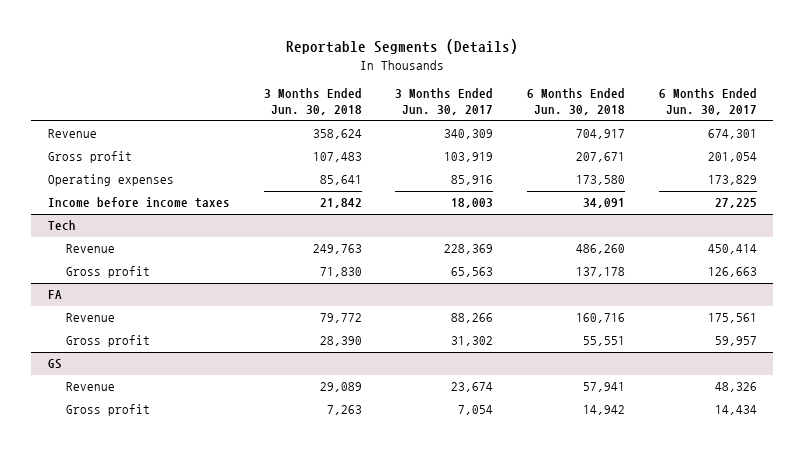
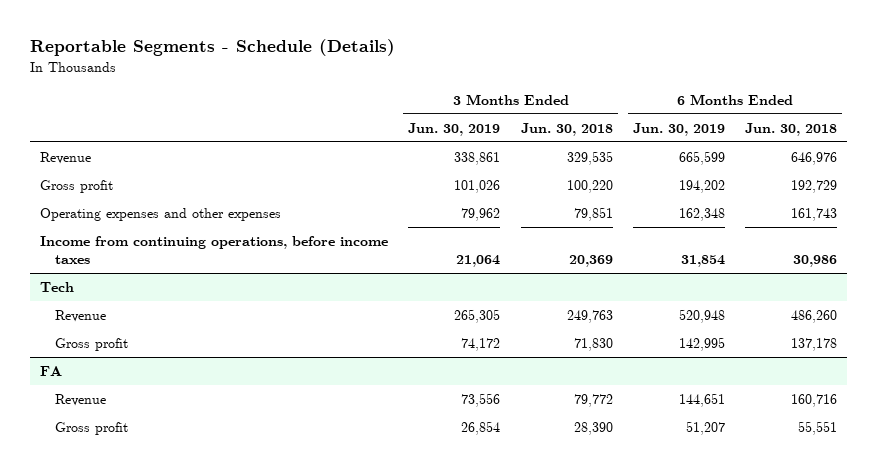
- Reportable Segments (Details)
+ Reportable Segments - Schedule (Details)
- | 3 Months Ended Jun. 30, 2018 | 3 Months Ended Jun. 30, 2017 | 6 Months Ended Jun. 30, 2018 | 6 Months Ended Jun. 30, 2017
+ | 3 Months Ended Jun. 30, 2019 | 3 Months Ended Jun. 30, 2018 | 6 Months Ended Jun. 30, 2019 | 6 Months Ended Jun. 30, 2018
- Revenue | 358,624 | 340,309 | 704,917 | 674,301
- Gross profit | 107,483 | 103,919 | 207,671 | 201,054
- Operating expenses | 85,641 | 85,916 | 173,580 | 173,829
- Income before income taxes | 21,842 | 18,003 | 34,091 | 27,225
+ Revenue | 338,861 | 329,535 | 665,599 | 646,976
+ Gross profit | 101,026 | 100,220 | 194,202 | 192,729
+ Operating expenses and other expenses | 79,962 | 79,851 | 162,348 | 161,743
+ Income from continuing operations, before income taxes | 21,064 | 20,369 | 31,854 | 30,986
- GS
- Revenue | 29,089 | 23,674 | 57,941 | 48,326
- Gross profit | 7,263 | 7,054 | 14,942 | 14,434

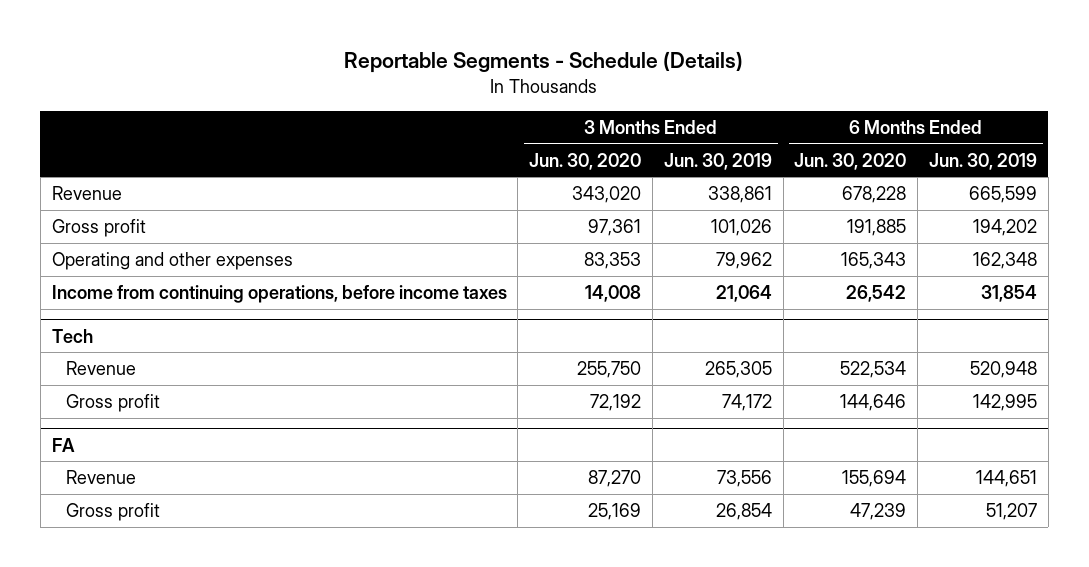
- | 3 Months Ended Jun. 30, 2019 | 3 Months Ended Jun. 30, 2018 | 6 Months Ended Jun. 30, 2019 | 6 Months Ended Jun. 30, 2018
+ | 3 Months Ended Jun. 30, 2020 | 3 Months Ended Jun. 30, 2019 | 6 Months Ended Jun. 30, 2020 | 6 Months Ended Jun. 30, 2019
- Operating expenses and other expenses | 79,962 | 79,851 | 162,348 | 161,743
+ Operating and other expenses | 83,353 | 79,962 | 165,343 | 162,348

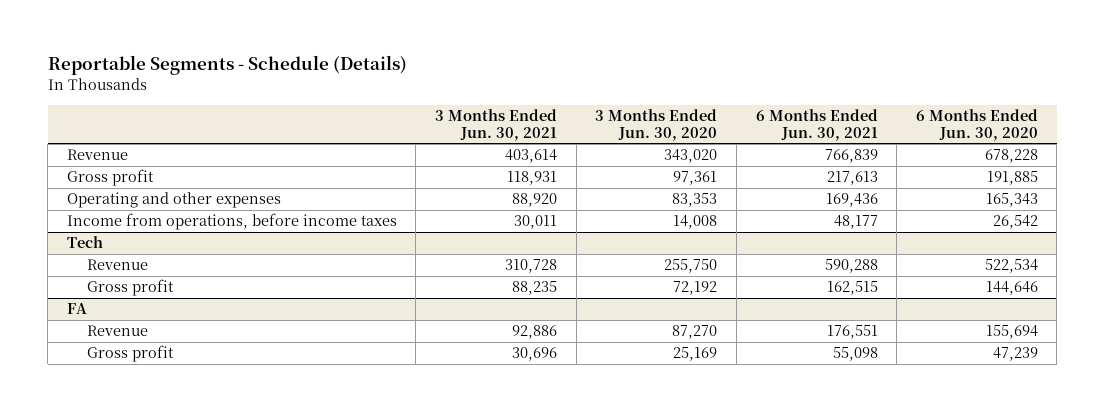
- | 3 Months Ended Jun. 30, 2020 | 3 Months Ended Jun. 30, 2019 | 6 Months Ended Jun. 30, 2020 | 6 Months Ended Jun. 30, 2019
+ | 3 Months Ended Jun. 30, 2021 | 3 Months Ended Jun. 30, 2020 | 6 Months Ended Jun. 30, 2021 | 6 Months Ended Jun. 30, 2020
- Income from continuing operations, before income taxes | 14,008 | 21,064 | 26,542 | 31,854
+ Income from operations, before income taxes | 30,011 | 14,008 | 48,177 | 26,542

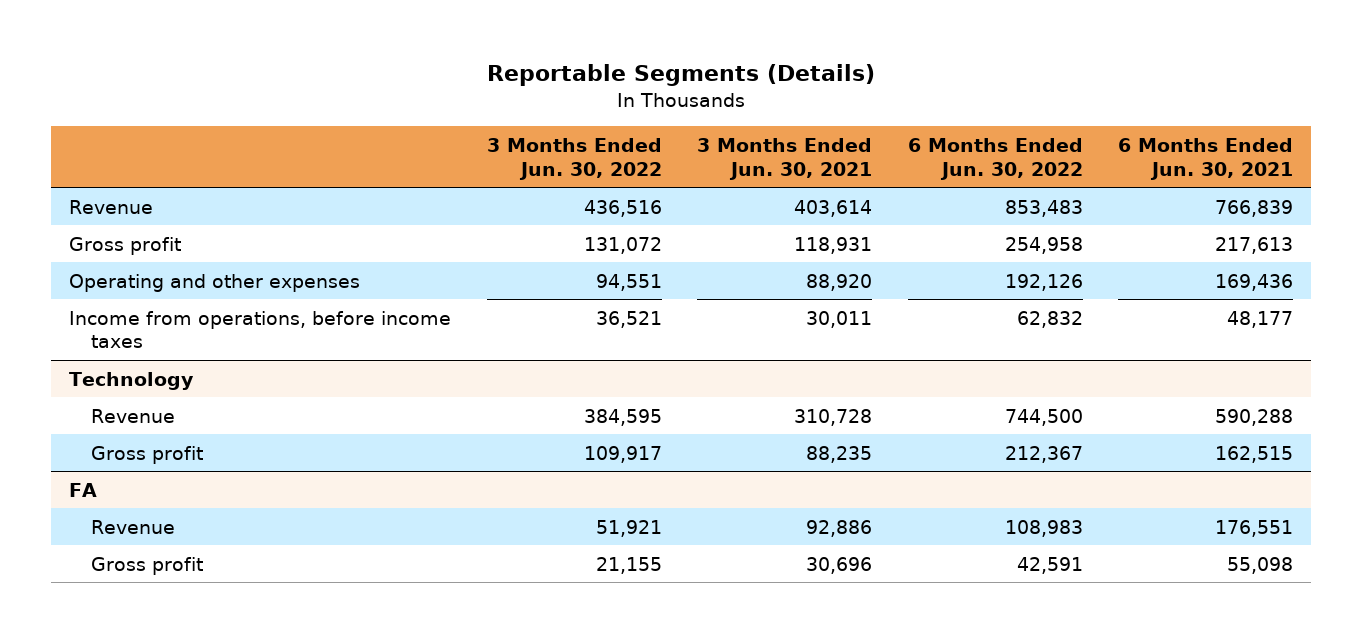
- Reportable Segments - Schedule (Details)
+ Reportable Segments (Details)
- | 3 Months Ended Jun. 30, 2021 | 3 Months Ended Jun. 30, 2020 | 6 Months Ended Jun. 30, 2021 | 6 Months Ended Jun. 30, 2020
+ | 3 Months Ended Jun. 30, 2022 | 3 Months Ended Jun. 30, 2021 | 6 Months Ended Jun. 30, 2022 | 6 Months Ended Jun. 30, 2021
- Tech
+ Technology

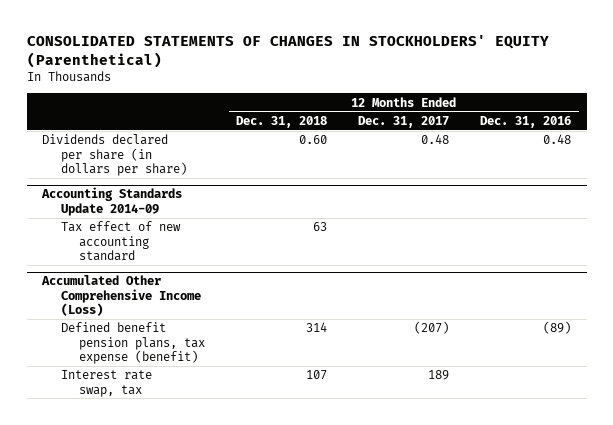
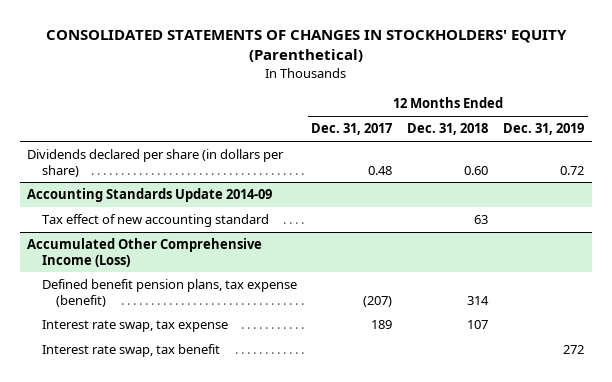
- | 12 Months Ended Dec. 31, 2018 | 12 Months Ended Dec. 31, 2017 | 12 Months Ended Dec. 31, 2016
+ | 12 Months Ended Dec. 31, 2017 | 12 Months Ended Dec. 31, 2018 | 12 Months Ended Dec. 31, 2019
@ Accumulated Other Comprehensive Income (Loss)
- Interest rate swap, tax | 107 | 189 |
+ Interest rate swap, tax expense | 189 | 107 |
+ Interest rate swap, tax benefit | | | 272

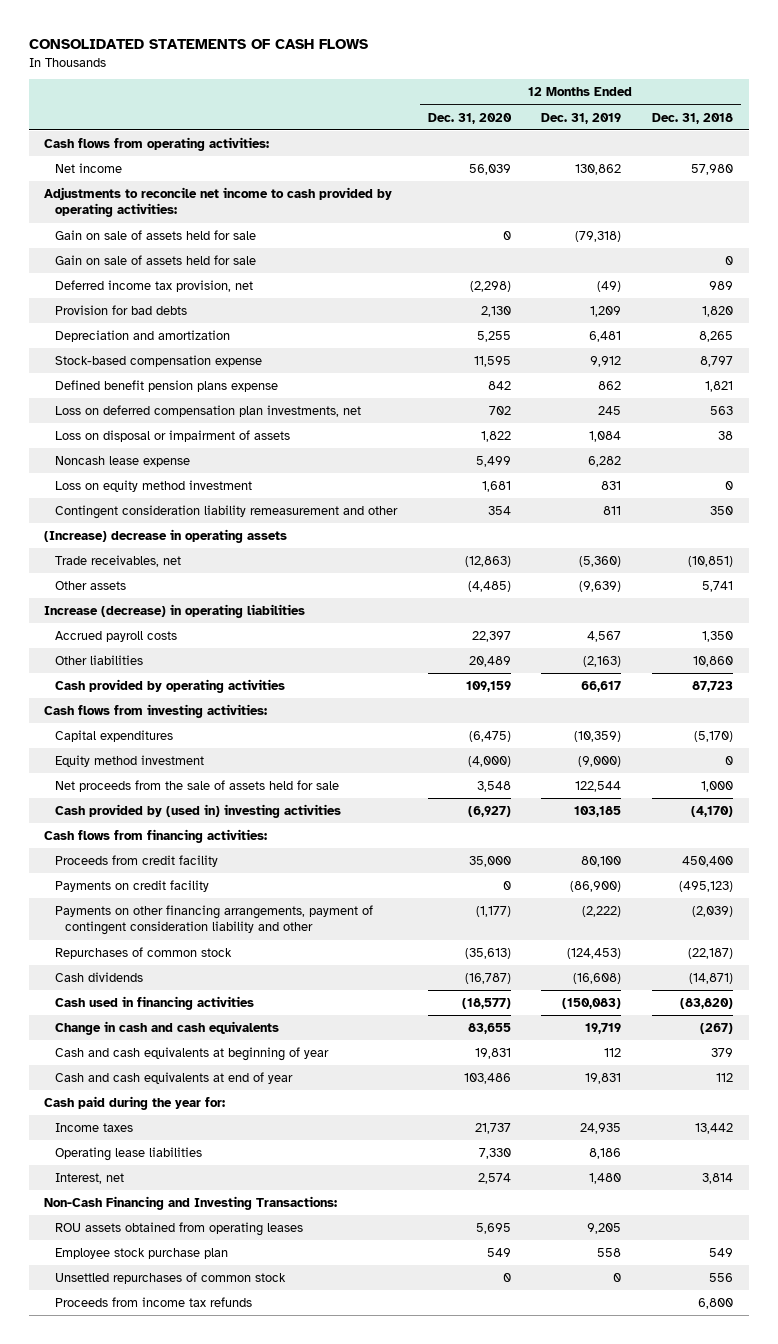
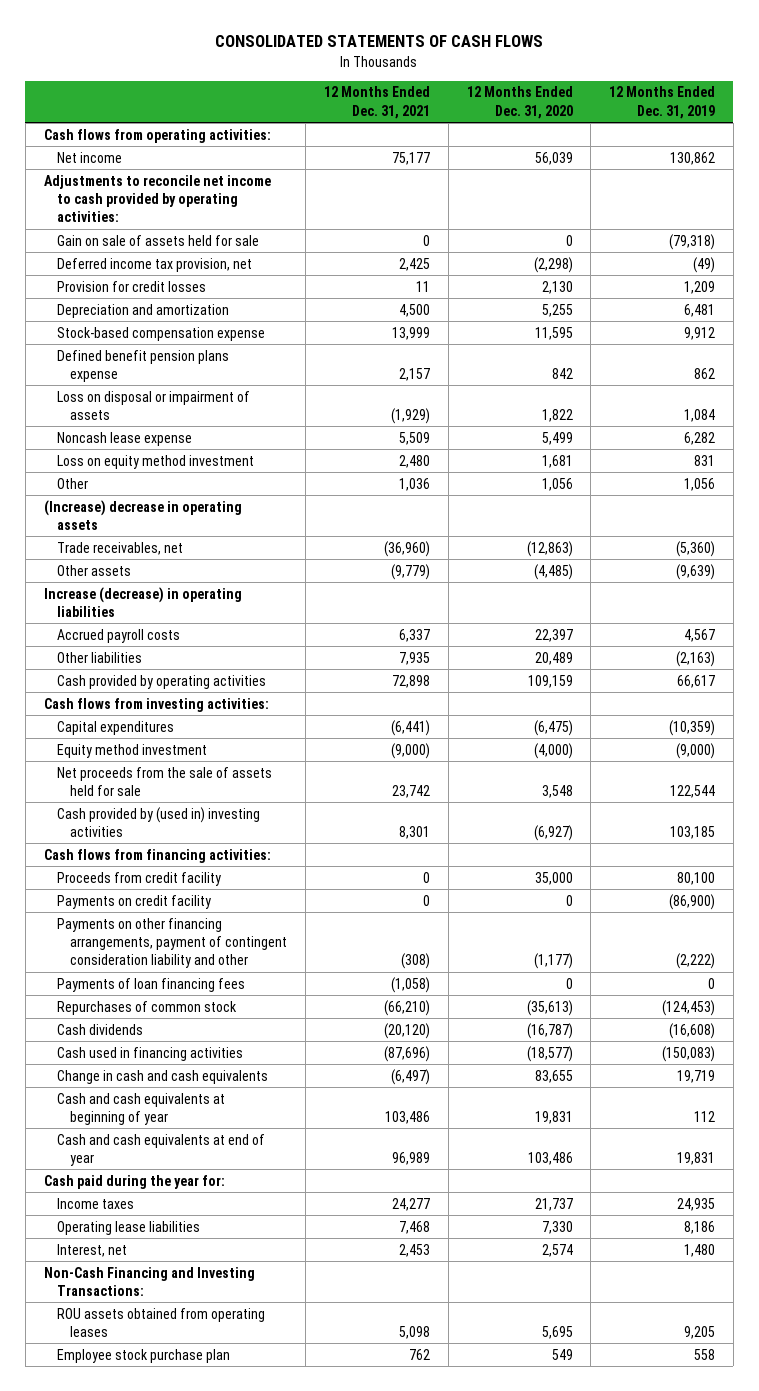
- | 12 Months Ended Dec. 31, 2020 | 12 Months Ended Dec. 31, 2019 | 12 Months Ended Dec. 31, 2018
+ | 12 Months Ended Dec. 31, 2021 | 12 Months Ended Dec. 31, 2020 | 12 Months Ended Dec. 31, 2019
- Gain on sale of assets held for sale | | | 0
- Provision for bad debts | 2,130 | 1,209 | 1,820
+ Provision for credit losses | 11 | 2,130 | 1,209
- Loss on deferred compensation plan investments, net | 702 | 245 | 563
- Contingent consideration liability remeasurement and other | 354 | 811 | 350
+ Other | 1,036 | 1,056 | 1,056
+ Payments of loan financing fees | (1,058) | 0 | 0
- Unsettled repurchases of common stock | 0 | 0 | 556
- Proceeds from income tax refunds | | | 6,800

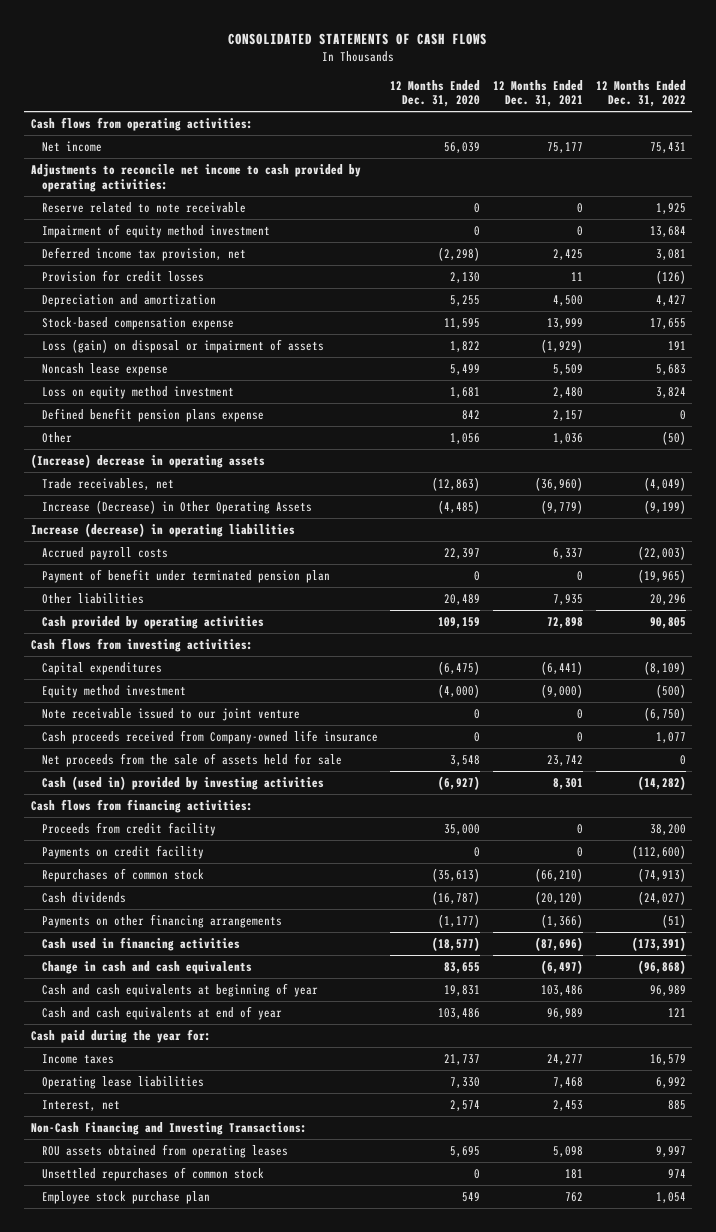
- | 12 Months Ended Dec. 31, 2021 | 12 Months Ended Dec. 31, 2020 | 12 Months Ended Dec. 31, 2019
+ | 12 Months Ended Dec. 31, 2020 | 12 Months Ended Dec. 31, 2021 | 12 Months Ended Dec. 31, 2022
- Gain on sale of assets held for sale | 0 | 0 | (79,318)
+ Reserve related to note receivable | 0 | 0 | 1,925
+ Impairment of equity method investment | 0 | 0 | 13,684
- Loss on disposal or impairment of assets | (1,929) | 1,822 | 1,084
+ Loss (gain) on disposal or impairment of assets | 1,822 | (1,929) | 191
moved down: Defined benefit pension plans expense | 842 | 2,157 | 0
- Other assets | (9,779) | (4,485) | (9,639)
+ Increase (Decrease) in Other Operating Assets | (4,485) | (9,779) | (9,199)
+ Payment of benefit under terminated pension plan | 0 | 0 | (19,965)
+ Note receivable issued to our joint venture | 0 | 0 | (6,750)
+ Cash proceeds received from Company-owned life insurance | 0 | 0 | 1,077
- Cash provided by (used in) investing activities | 8,301 | (6,927) | 103,185
+ Cash (used in) provided by investing activities | (6,927) | 8,301 | (14,282)
- Payments on other financing arrangements, payment of contingent consideration liability and other | (308) | (1,177) | (2,222)
- Payments of loan financing fees | (1,058) | 0 | 0
+ Payments on other financing arrangements | (1,177) | (1,366) | (51)
+ Unsettled repurchases of common stock | 0 | 181 | 974

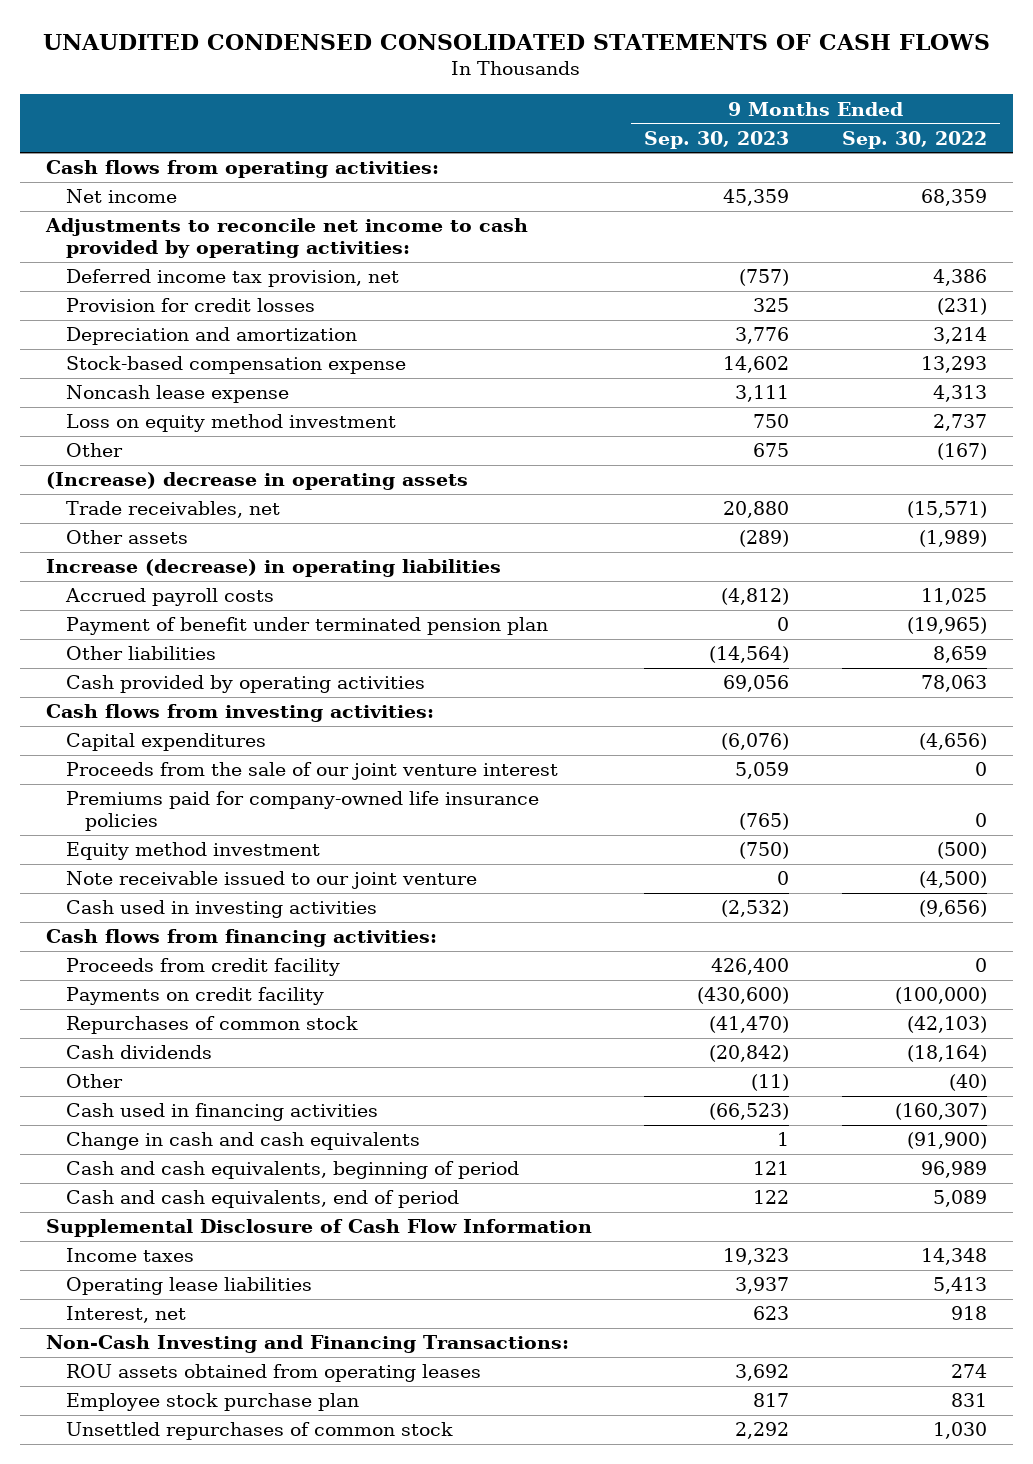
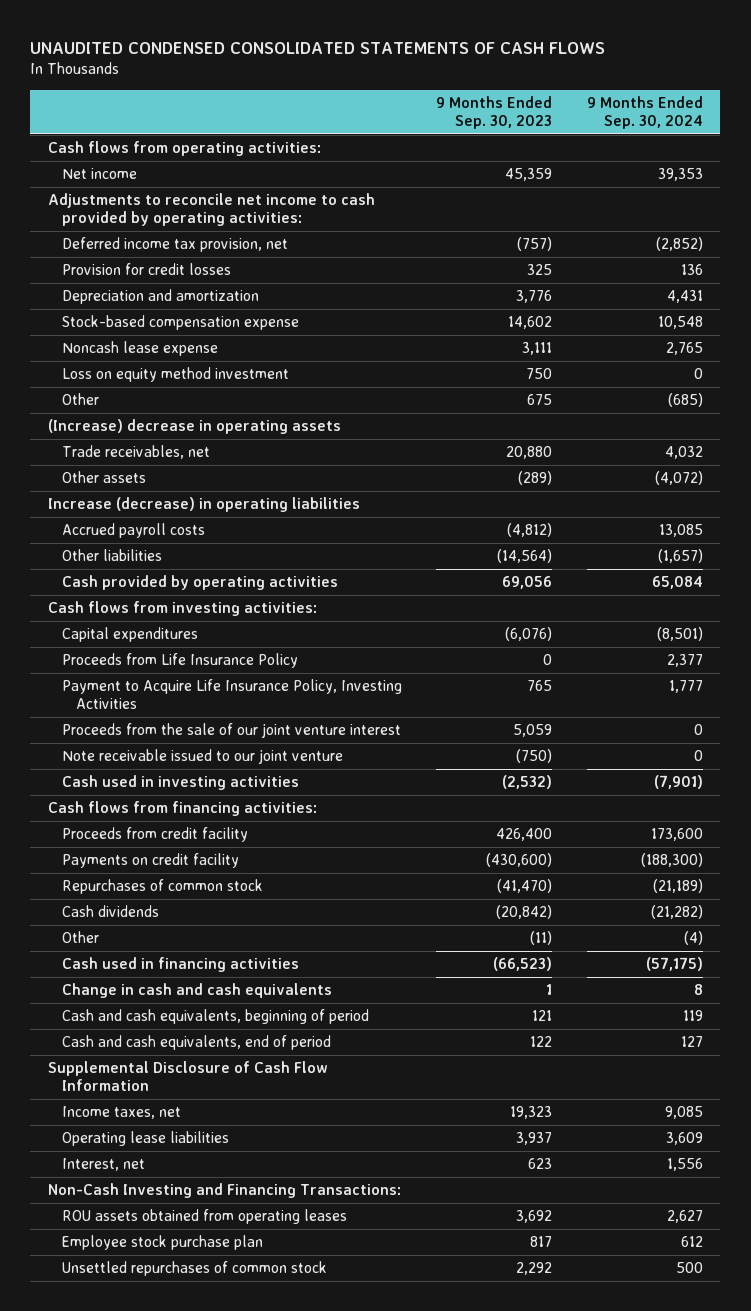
- | 9 Months Ended Sep. 30, 2023 | 9 Months Ended Sep. 30, 2022
+ | 9 Months Ended Sep. 30, 2023 | 9 Months Ended Sep. 30, 2024
- Payment of benefit under terminated pension plan | 0 | (19,965)
+ Proceeds from Life Insurance Policy | 0 | 2,377
+ Payment to Acquire Life Insurance Policy, Investing Activities | 765 | 1,777
- Premiums paid for company-owned life insurance policies | (765) | 0
- Equity method investment | (750) | (500)
- Note receivable issued to our joint venture | 0 | (4,500)
+ Note receivable issued to our joint venture | (750) | 0
- Income taxes | 19,323 | 14,348
+ Income taxes, net | 19,323 | 9,085

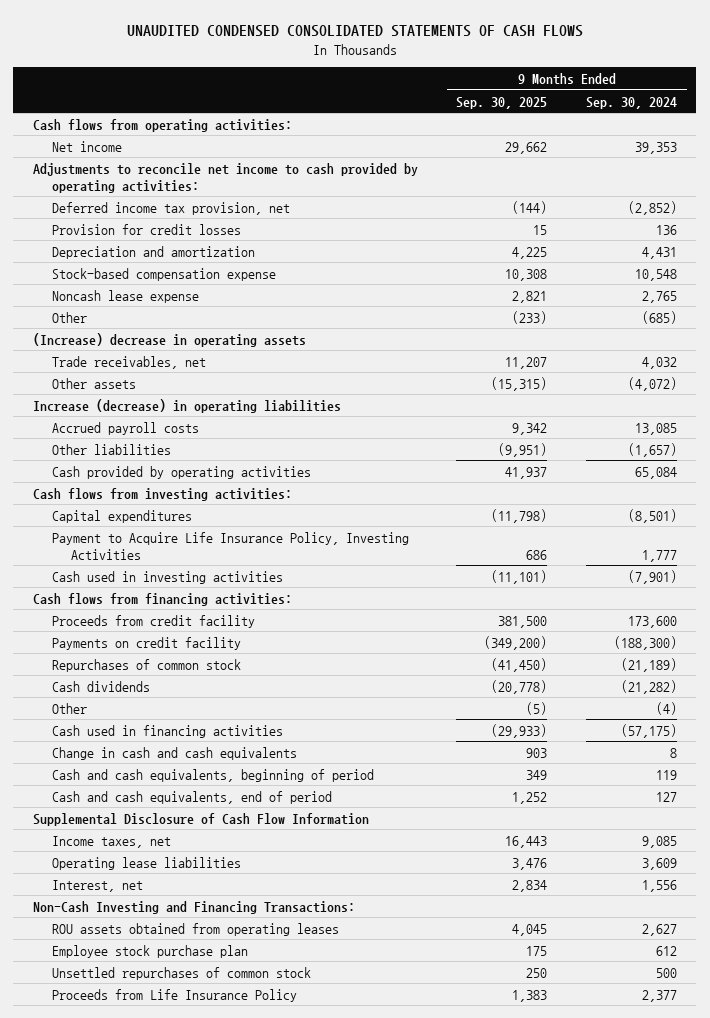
- | 9 Months Ended Sep. 30, 2023 | 9 Months Ended Sep. 30, 2024
+ | 9 Months Ended Sep. 30, 2025 | 9 Months Ended Sep. 30, 2024
- Loss on equity method investment | 750 | 0
- Proceeds from the sale of our joint venture interest | 5,059 | 0
- Note receivable issued to our joint venture | (750) | 0
moved down: Proceeds from Life Insurance Policy | 1,383 | 2,377

